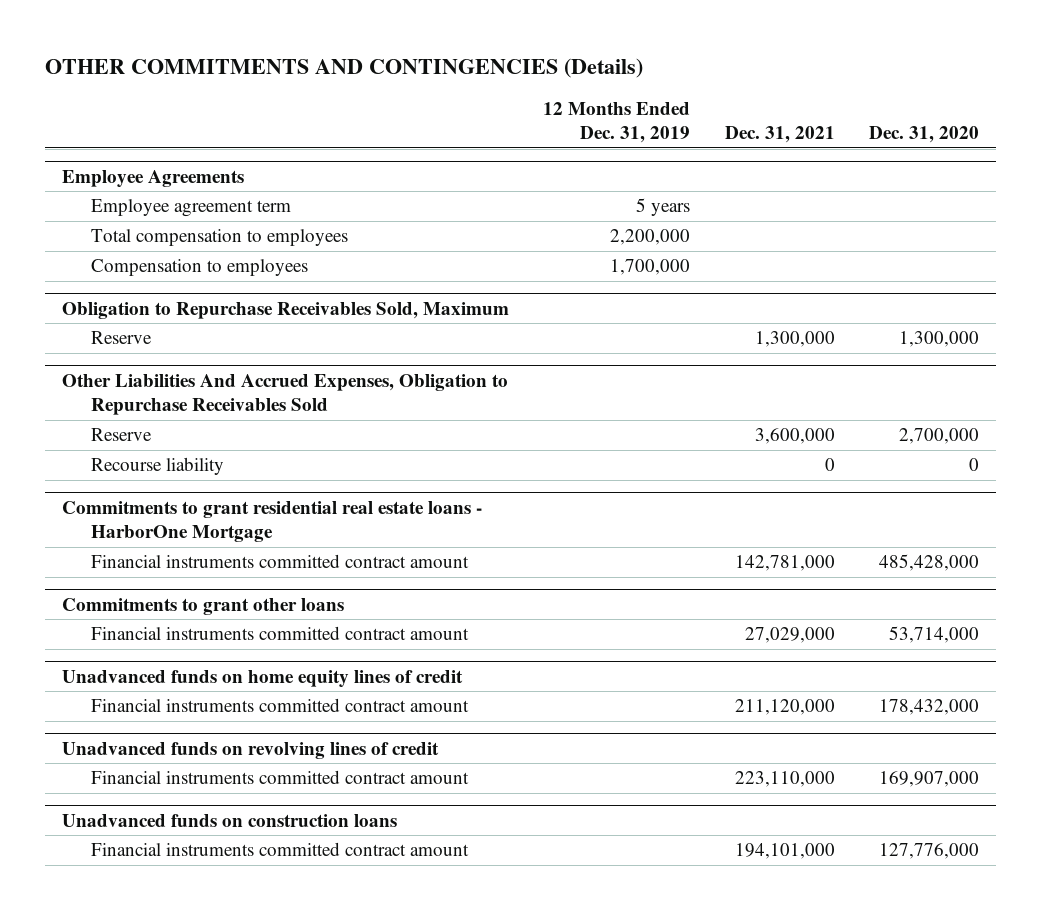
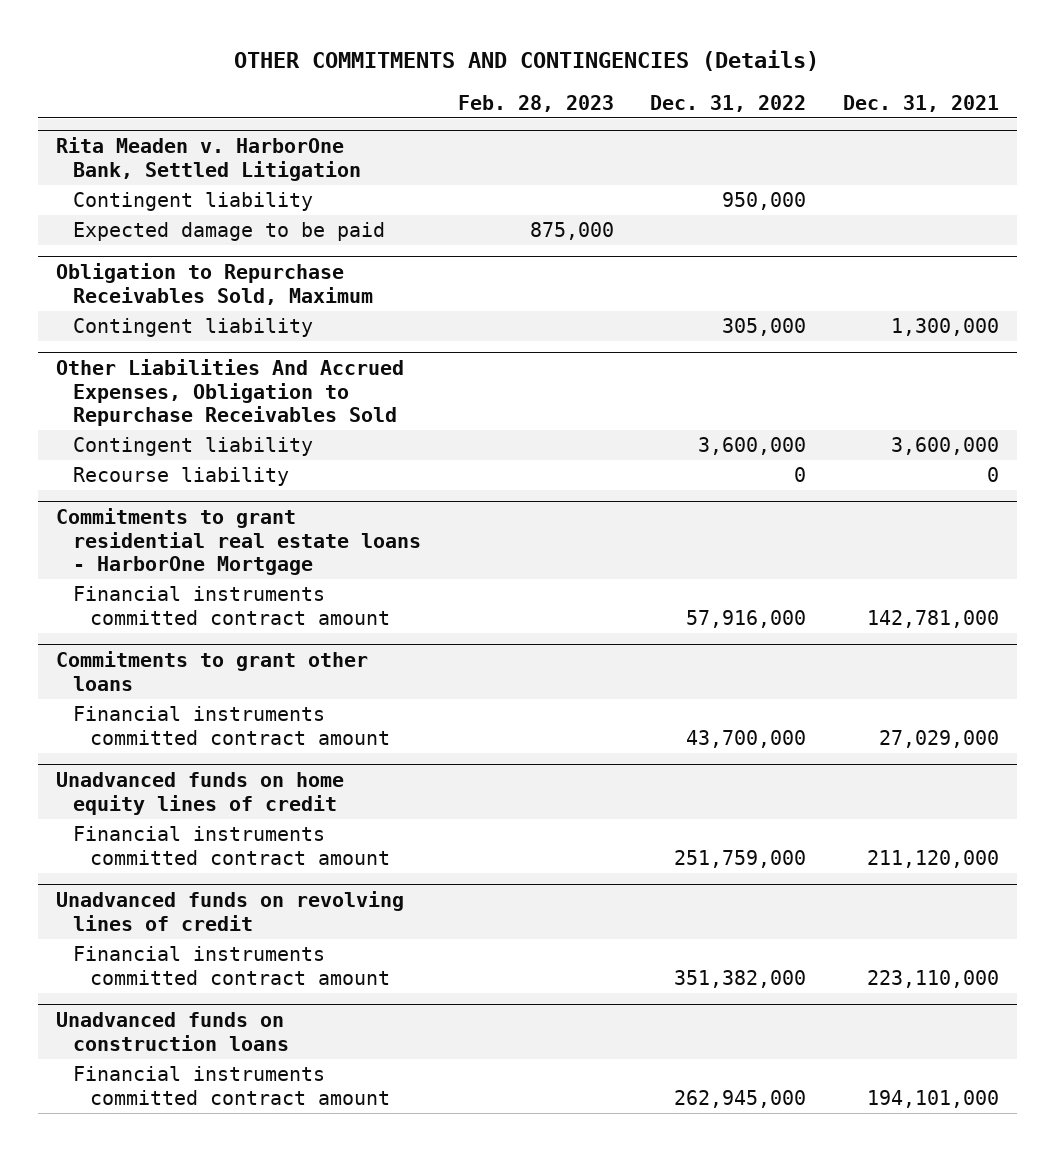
- | 12 Months Ended Dec. 31, 2019 | Dec. 31, 2021 | Dec. 31, 2020
+ | Feb. 28, 2023 | Dec. 31, 2022 | Dec. 31, 2021
- Employee Agreements
- Employee agreement term | 5 years | |
- Total compensation to employees | 2,200,000 | |
- Compensation to employees | 1,700,000 | |
+ Rita Meaden v. HarborOne Bank, Settled Litigation
+ Contingent liability | | 950,000 |
+ Expected damage to be paid | 875,000 | |
@ Obligation to Repurchase Receivables Sold, Maximum
- Reserve | | 1,300,000 | 1,300,000
+ Contingent liability | | 305,000 | 1,300,000
@ Other Liabilities And Accrued Expenses, Obligation to Repurchase Receivables Sold
- Reserve | | 3,600,000 | 2,700,000
+ Contingent liability | | 3,600,000 | 3,600,000

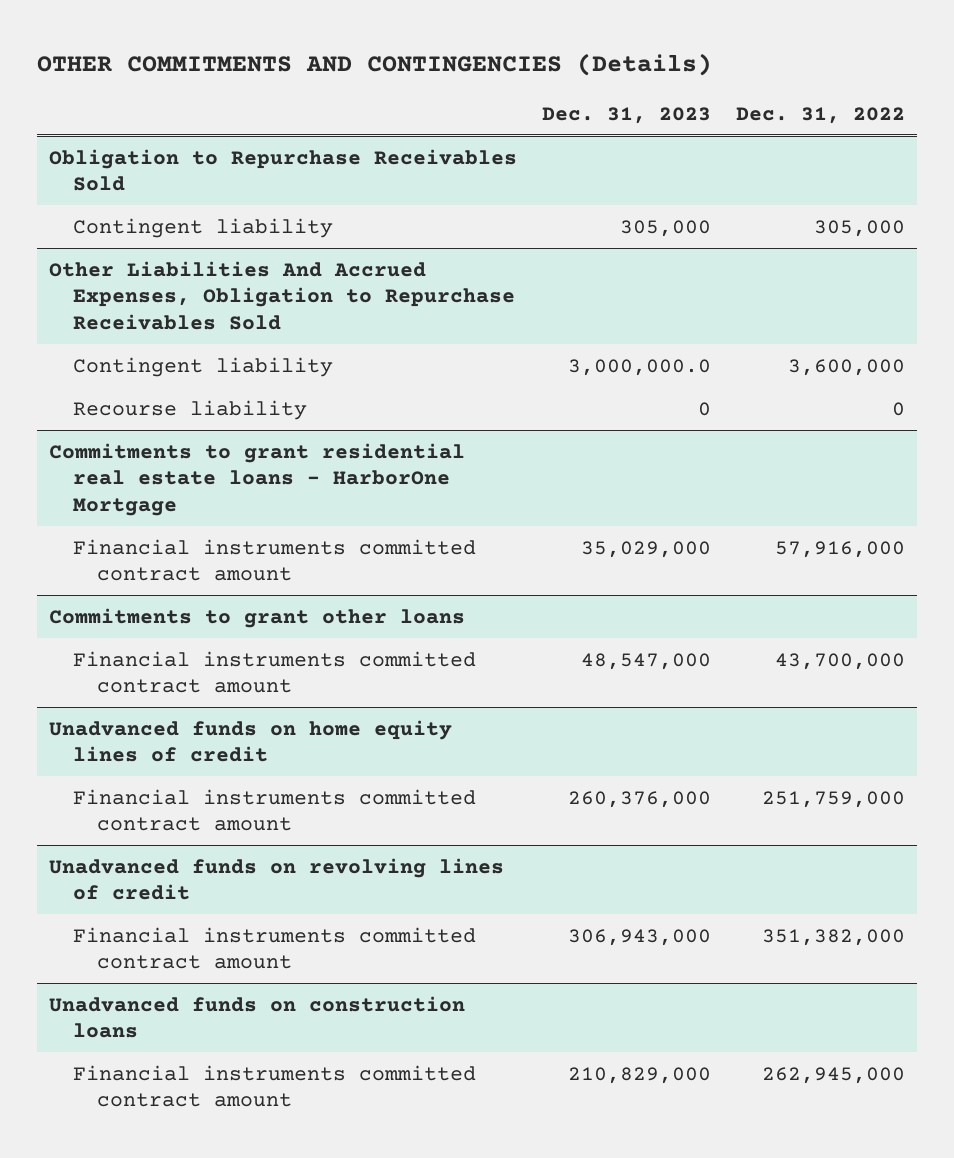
- | Feb. 28, 2023 | Dec. 31, 2022 | Dec. 31, 2021
+ | Dec. 31, 2023 | Dec. 31, 2022
- Rita Meaden v. HarborOne Bank, Settled Litigation
- Contingent liability | | 950,000 |
- Expected damage to be paid | 875,000 | |
- Obligation to Repurchase Receivables Sold, Maximum
+ Obligation to Repurchase Receivables Sold

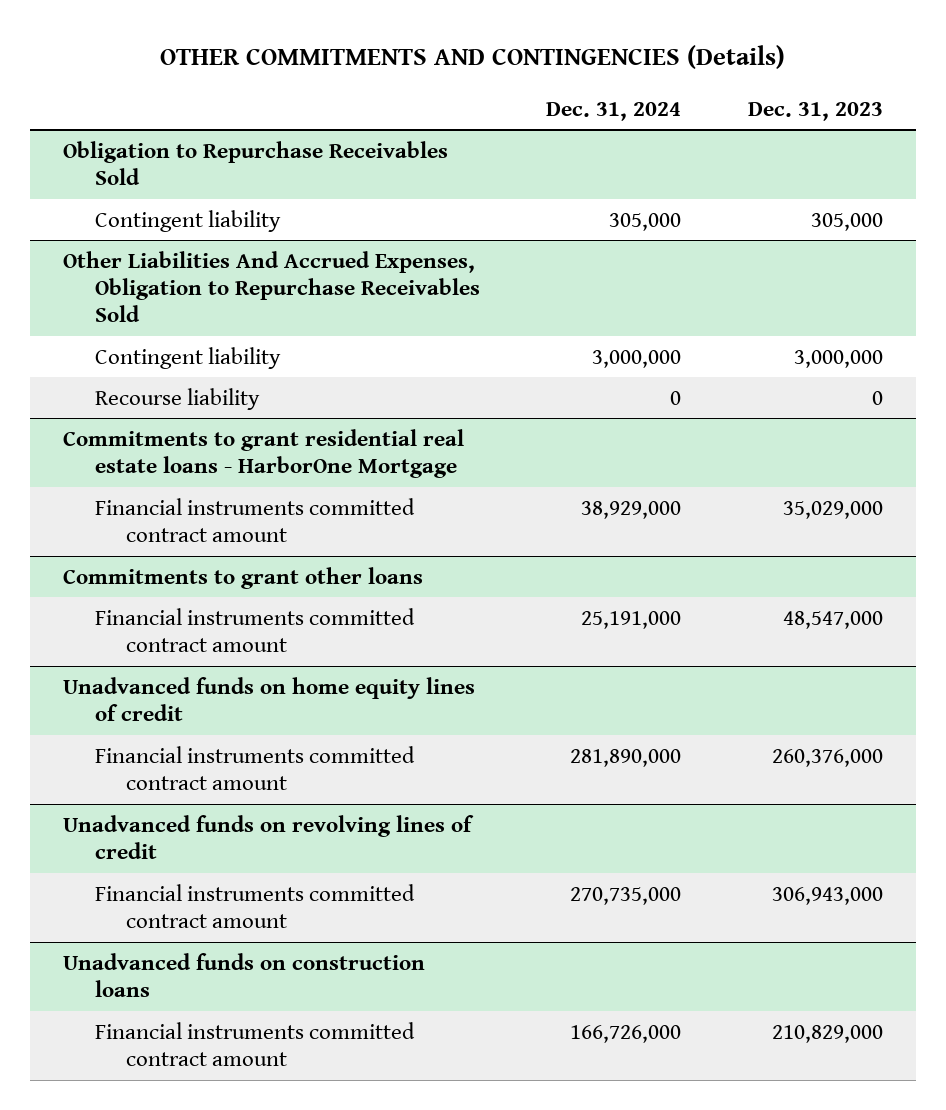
- | Dec. 31, 2023 | Dec. 31, 2022
+ | Dec. 31, 2024 | Dec. 31, 2023
@ Other Liabilities And Accrued Expenses, Obligation to Repurchase Receivables Sold
- Contingent liability | 3,000,000.0 | 3,600,000
+ Contingent liability | 3,000,000 | 3,000,000

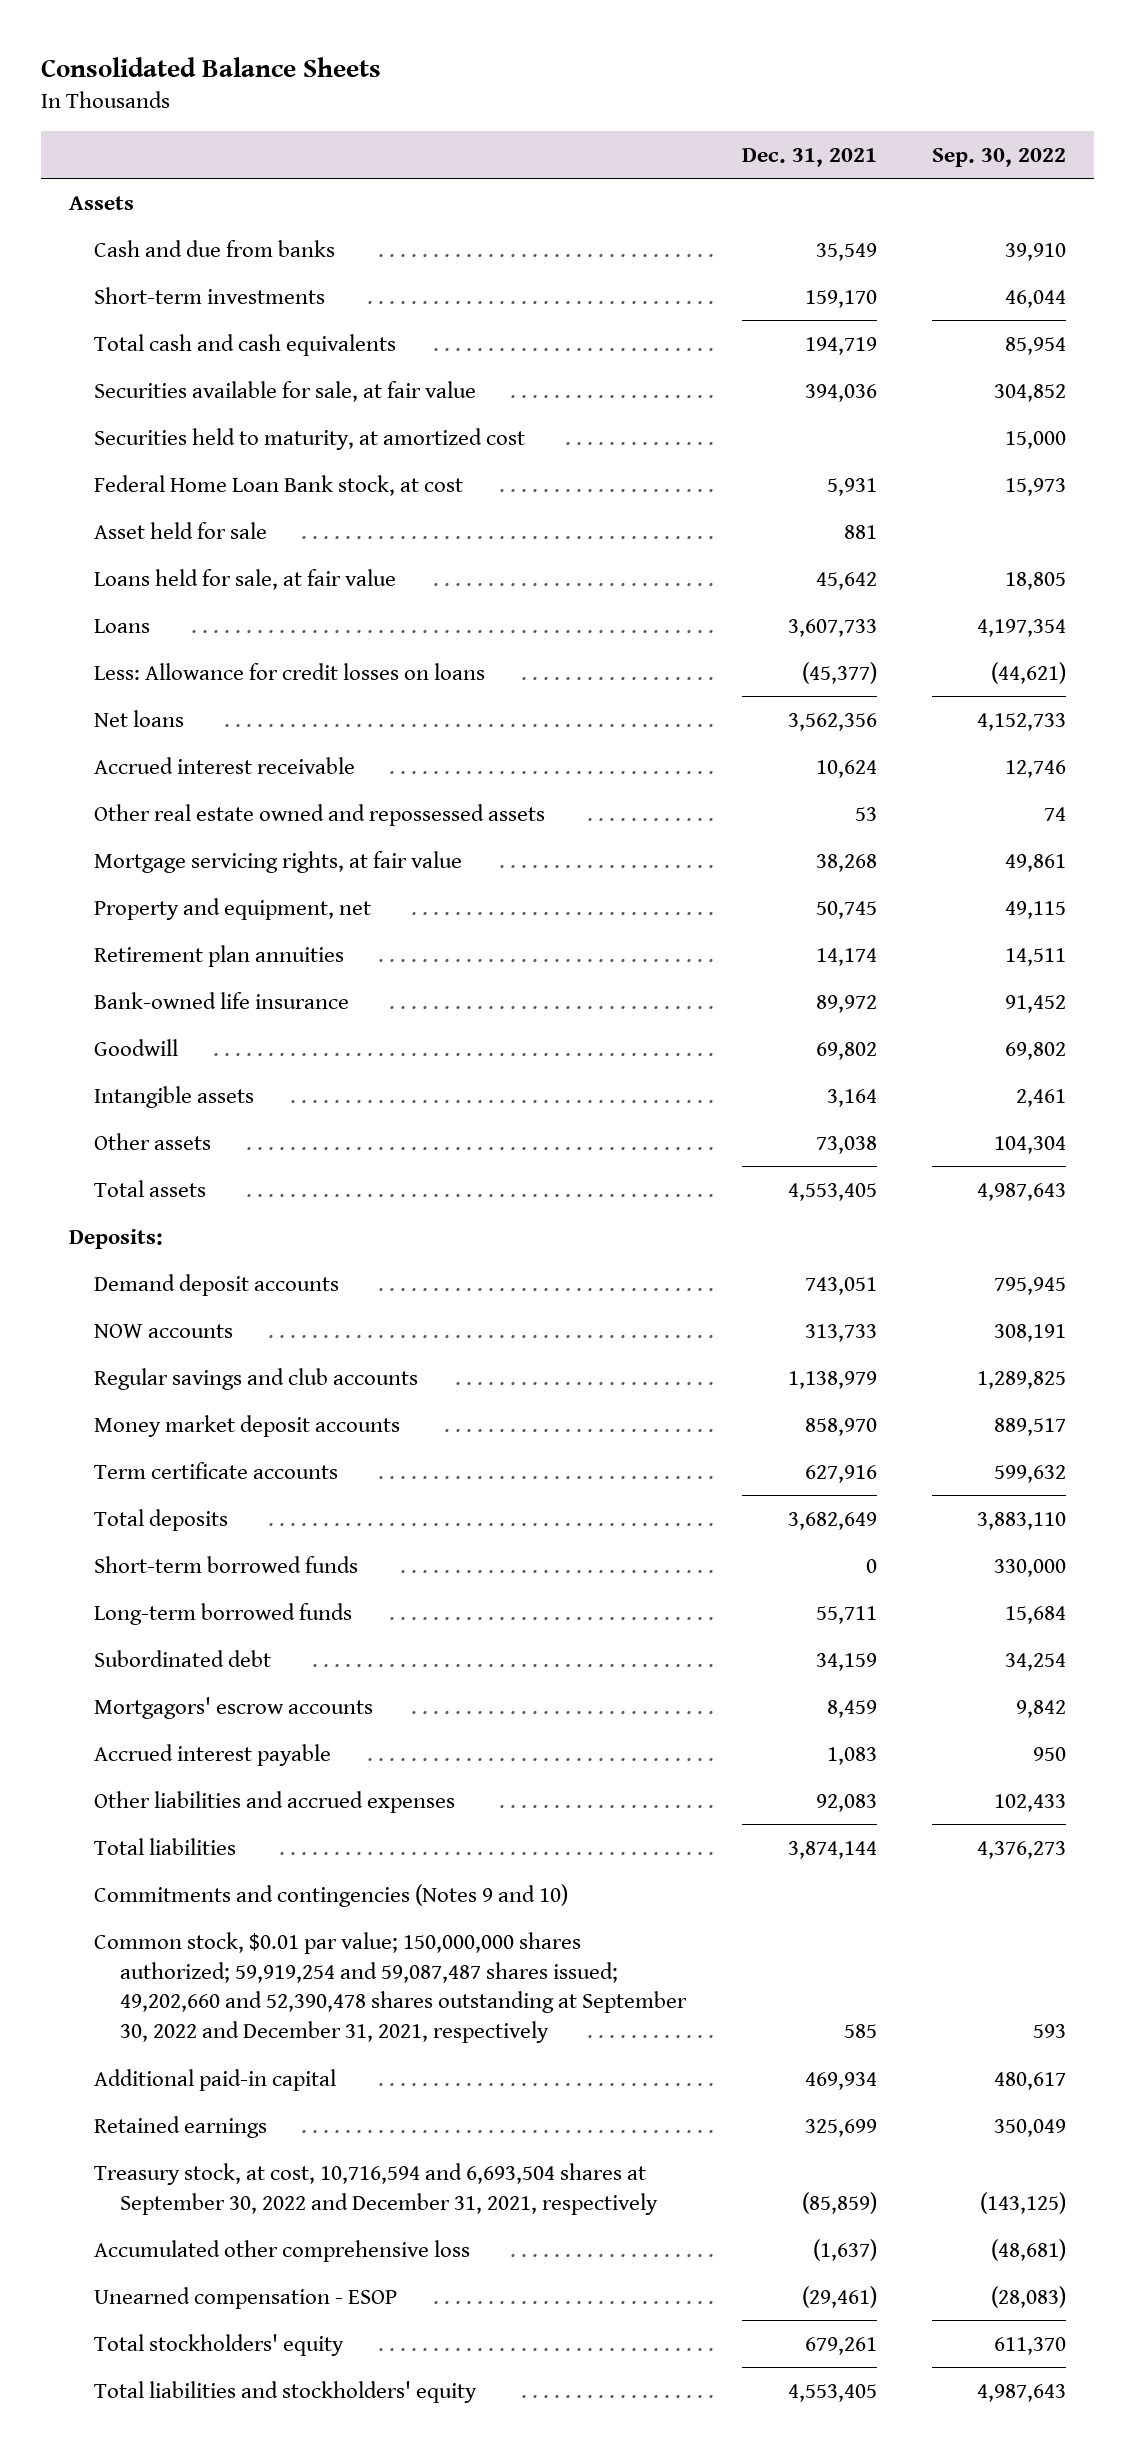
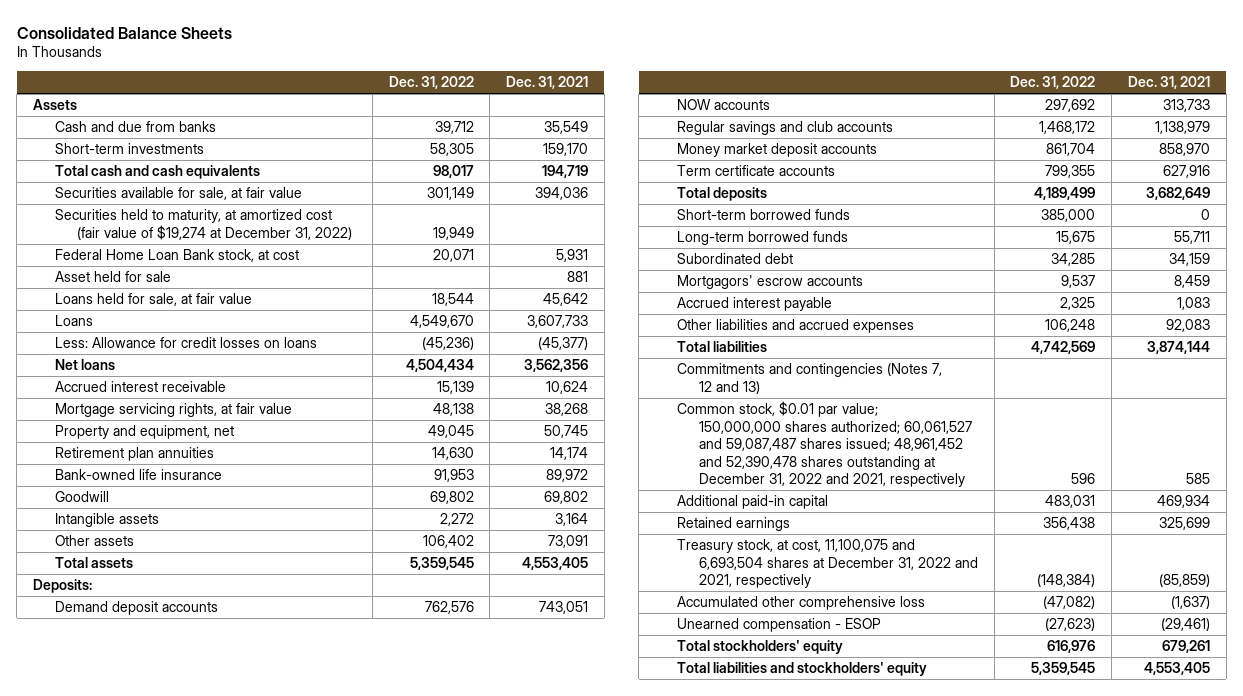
- | Dec. 31, 2021 | Sep. 30, 2022
+ | Dec. 31, 2022 | Dec. 31, 2021
- Securities held to maturity, at amortized cost | | 15,000
+ Securities held to maturity, at amortized cost (fair value of $19,274 at December 31, 2022) | 19,949 |
- Other real estate owned and repossessed assets | 53 | 74
- Other assets | 73,038 | 104,304
+ Other assets | 106,402 | 73,091
- Commitments and contingencies (Notes 9 and 10)
- Common stock, $0.01 par value; 150,000,000 shares authorized; 59,919,254 and 59,087,487 shares issued; 49,202,660 and 52,390,478 shares outstanding at September 30, 2022 and December 31, 2021, respectively | 585 | 593
+ Commitments and contingencies (Notes 7, 12 and 13)
+ Common stock, $0.01 par value; 150,000,000 shares authorized; 60,061,527 and 59,087,487 shares issued; 48,961,452 and 52,390,478 shares outstanding at December 31, 2022 and 2021, respectively | 596 | 585
- Treasury stock, at cost, 10,716,594 and 6,693,504 shares at September 30, 2022 and December 31, 2021, respectively | (85,859) | (143,125)
+ Treasury stock, at cost, 11,100,075 and 6,693,504 shares at December 31, 2022 and 2021, respectively | (148,384) | (85,859)

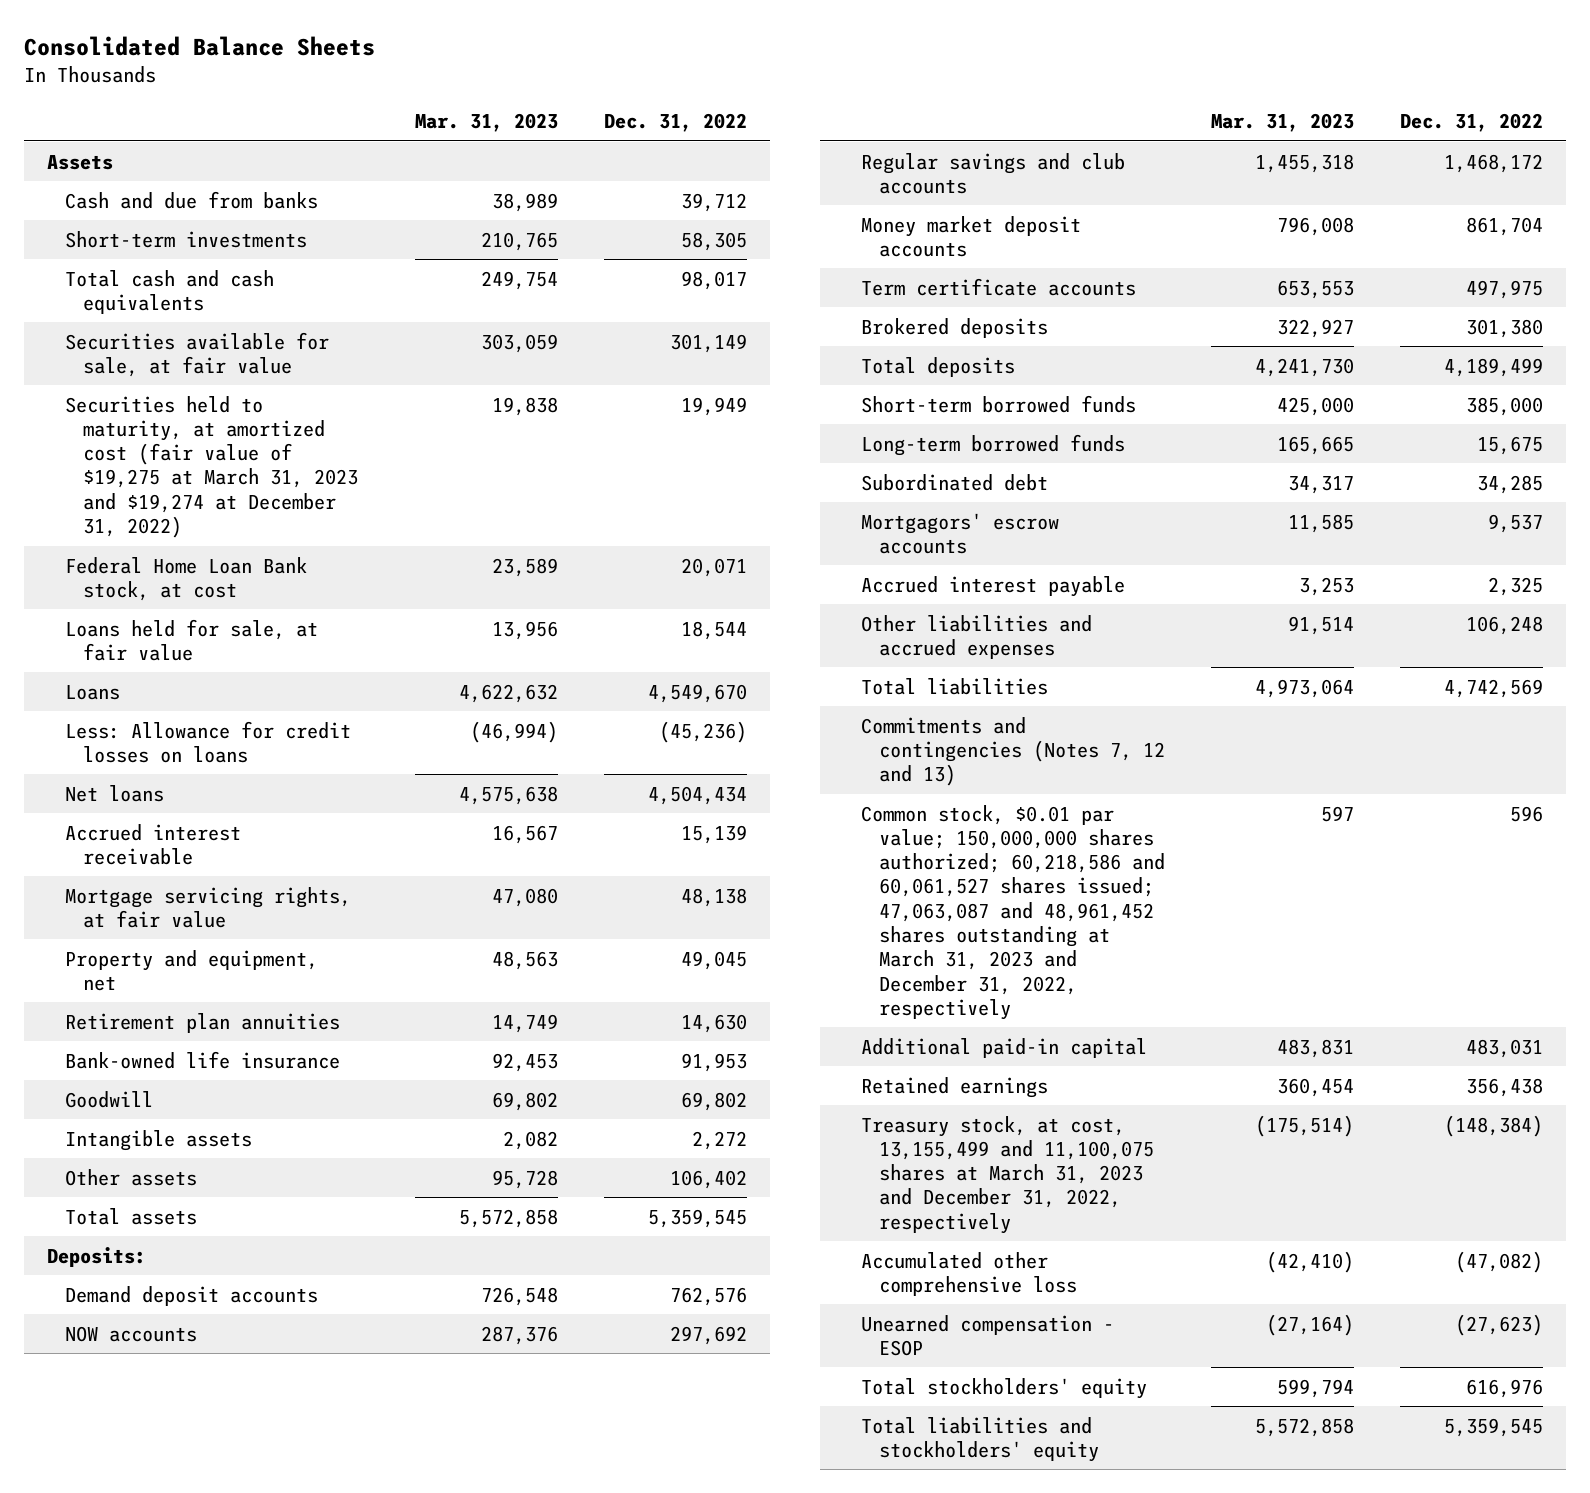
- | Dec. 31, 2022 | Dec. 31, 2021
+ | Mar. 31, 2023 | Dec. 31, 2022
- Securities held to maturity, at amortized cost (fair value of $19,274 at December 31, 2022) | 19,949 |
+ Securities held to maturity, at amortized cost (fair value of $19,275 at March 31, 2023 and $19,274 at December 31, 2022) | 19,838 | 19,949
- Asset held for sale | | 881
- Term certificate accounts | 799,355 | 627,916
+ Term certificate accounts | 653,553 | 497,975
+ Brokered deposits | 322,927 | 301,380
- Common stock, $0.01 par value; 150,000,000 shares authorized; 60,061,527 and 59,087,487 shares issued; 48,961,452 and 52,390,478 shares outstanding at December 31, 2022 and 2021, respectively | 596 | 585
+ Common stock, $0.01 par value; 150,000,000 shares authorized; 60,218,586 and 60,061,527 shares issued; 47,063,087 and 48,961,452 shares outstanding at March 31, 2023 and December 31, 2022, respectively | 597 | 596
- Treasury stock, at cost, 11,100,075 and 6,693,504 shares at December 31, 2022 and 2021, respectively | (148,384) | (85,859)
+ Treasury stock, at cost, 13,155,499 and 11,100,075 shares at March 31, 2023 and December 31, 2022, respectively | (175,514) | (148,384)

